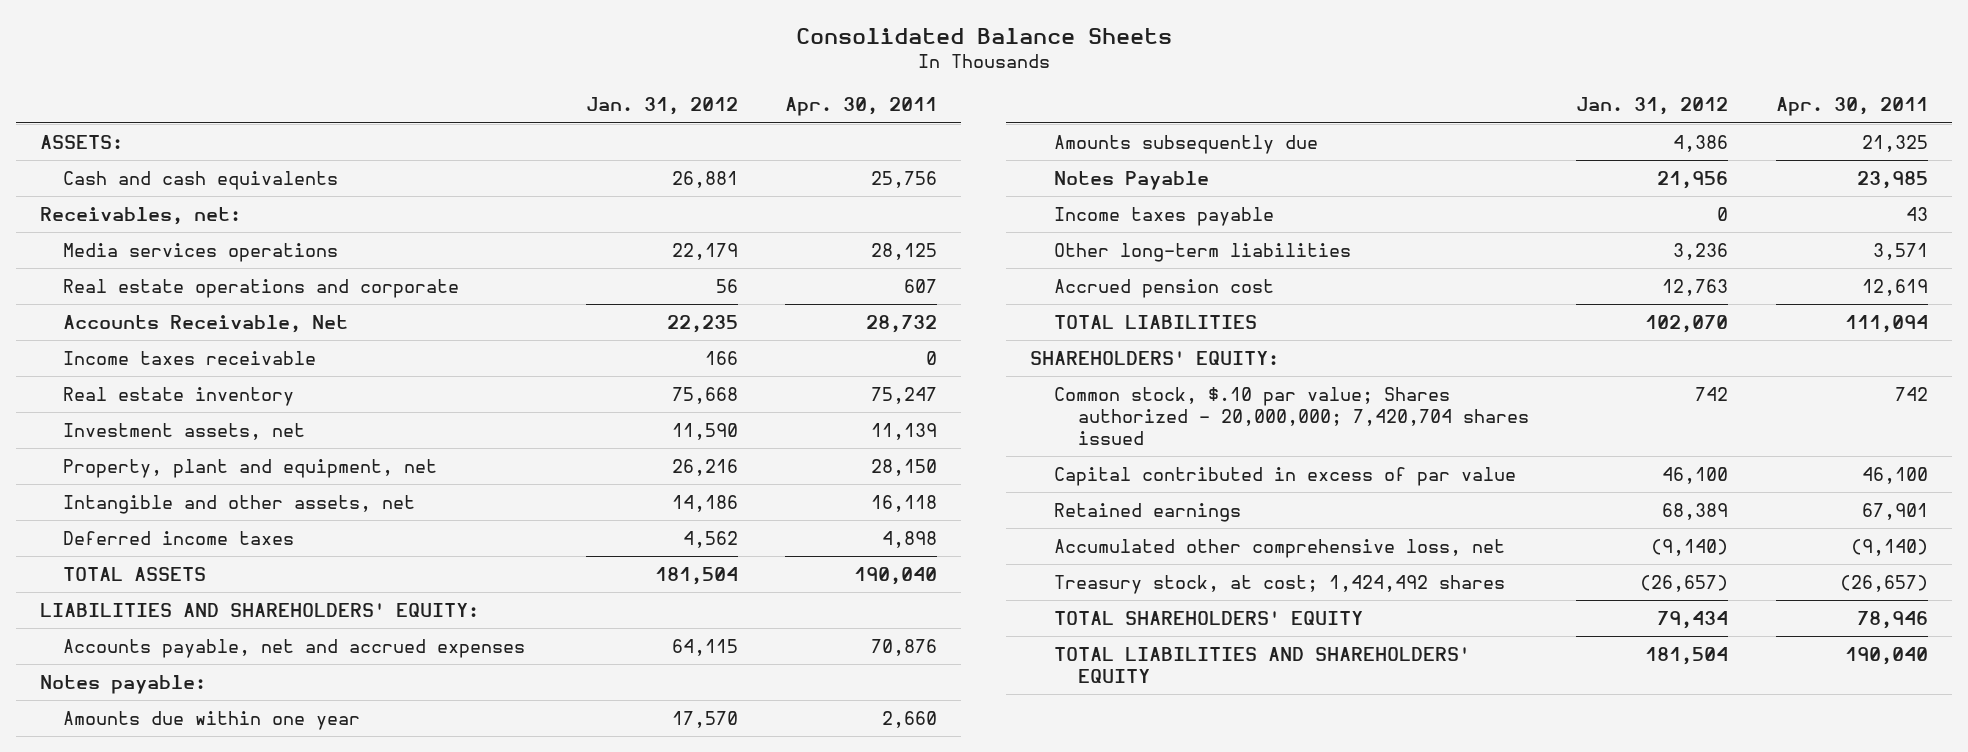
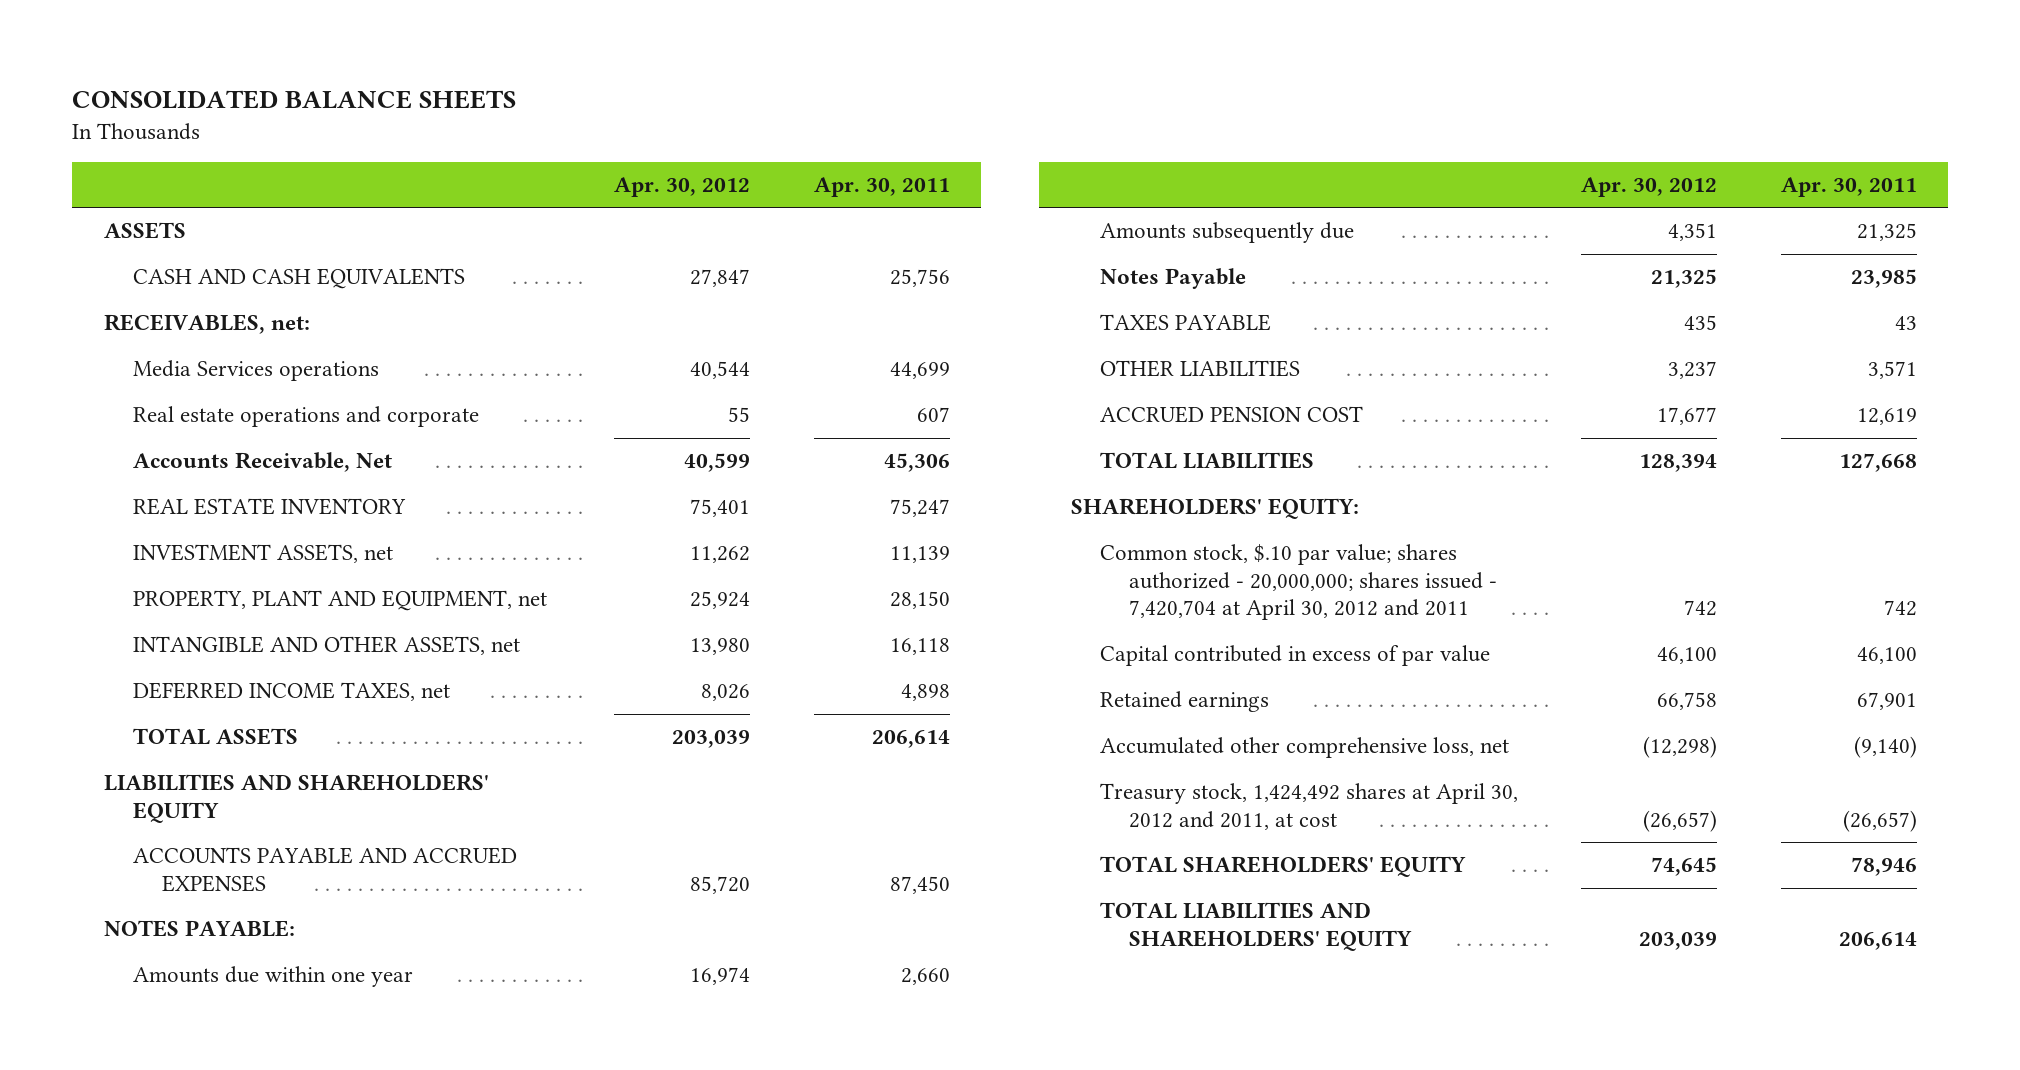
- Consolidated Balance Sheets
+ CONSOLIDATED BALANCE SHEETS
- | Jan. 31, 2012 | Apr. 30, 2011
+ | Apr. 30, 2012 | Apr. 30, 2011
- ASSETS:
- Cash and cash equivalents | 26,881 | 25,756
- Receivables, net:
- Media services operations | 22,179 | 28,125
+ ASSETS
+ CASH AND CASH EQUIVALENTS | 27,847 | 25,756
+ RECEIVABLES, net:
+ Media Services operations | 40,544 | 44,699
- Accounts Receivable, Net | 22,235 | 28,732
- Income taxes receivable | 166 | 0
- Real estate inventory | 75,668 | 75,247
- Investment assets, net | 11,590 | 11,139
- Property, plant and equipment, net | 26,216 | 28,150
- Intangible and other assets, net | 14,186 | 16,118
- Deferred income taxes | 4,562 | 4,898
- TOTAL ASSETS | 181,504 | 190,040
- LIABILITIES AND SHAREHOLDERS' EQUITY:
- Accounts payable, net and accrued expenses | 64,115 | 70,876
- Notes payable:
+ Accounts Receivable, Net | 40,599 | 45,306
+ REAL ESTATE INVENTORY | 75,401 | 75,247
+ INVESTMENT ASSETS, net | 11,262 | 11,139
+ PROPERTY, PLANT AND EQUIPMENT, net | 25,924 | 28,150
+ INTANGIBLE AND OTHER ASSETS, net | 13,980 | 16,118
+ DEFERRED INCOME TAXES, net | 8,026 | 4,898
+ TOTAL ASSETS | 203,039 | 206,614
+ LIABILITIES AND SHAREHOLDERS' EQUITY
+ ACCOUNTS PAYABLE AND ACCRUED EXPENSES | 85,720 | 87,450
+ NOTES PAYABLE:
- Income taxes payable | 0 | 43
- Other long-term liabilities | 3,236 | 3,571
- Accrued pension cost | 12,763 | 12,619
- TOTAL LIABILITIES | 102,070 | 111,094
+ TAXES PAYABLE | 435 | 43
+ OTHER LIABILITIES | 3,237 | 3,571
+ ACCRUED PENSION COST | 17,677 | 12,619
+ TOTAL LIABILITIES | 128,394 | 127,668
- Common stock, $.10 par value; Shares authorized - 20,000,000; 7,420,704 shares issued | 742 | 742
+ Common stock, $.10 par value; shares authorized - 20,000,000; shares issued - 7,420,704 at April 30, 2012 and 2011 | 742 | 742
- Treasury stock, at cost; 1,424,492 shares | (26,657) | (26,657)
+ Treasury stock, 1,424,492 shares at April 30, 2012 and 2011, at cost | (26,657) | (26,657)
- TOTAL LIABILITIES AND SHAREHOLDERS' EQUITY | 181,504 | 190,040
+ TOTAL LIABILITIES AND SHAREHOLDERS' EQUITY | 203,039 | 206,614

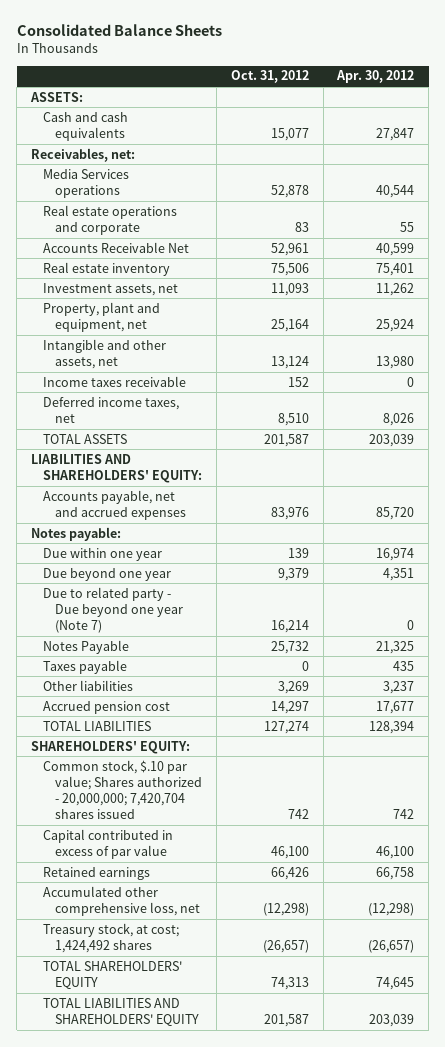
- CONSOLIDATED BALANCE SHEETS
+ Consolidated Balance Sheets
- | Apr. 30, 2012 | Apr. 30, 2011
+ | Oct. 31, 2012 | Apr. 30, 2012
- ASSETS
- CASH AND CASH EQUIVALENTS | 27,847 | 25,756
- RECEIVABLES, net:
+ ASSETS:
+ Cash and cash equivalents | 15,077 | 27,847
+ Receivables, net:
- Accounts Receivable, Net | 40,599 | 45,306
- REAL ESTATE INVENTORY | 75,401 | 75,247
- INVESTMENT ASSETS, net | 11,262 | 11,139
- PROPERTY, PLANT AND EQUIPMENT, net | 25,924 | 28,150
- INTANGIBLE AND OTHER ASSETS, net | 13,980 | 16,118
- DEFERRED INCOME TAXES, net | 8,026 | 4,898
+ Accounts Receivable Net | 52,961 | 40,599
+ Real estate inventory | 75,506 | 75,401
+ Investment assets, net | 11,093 | 11,262
+ Property, plant and equipment, net | 25,164 | 25,924
+ Intangible and other assets, net | 13,124 | 13,980
+ Income taxes receivable | 152 | 0
+ Deferred income taxes, net | 8,510 | 8,026
- LIABILITIES AND SHAREHOLDERS' EQUITY
- ACCOUNTS PAYABLE AND ACCRUED EXPENSES | 85,720 | 87,450
- NOTES PAYABLE:
- Amounts due within one year | 16,974 | 2,660
- Amounts subsequently due | 4,351 | 21,325
+ LIABILITIES AND SHAREHOLDERS' EQUITY:
+ Accounts payable, net and accrued expenses | 83,976 | 85,720
+ Notes payable:
+ Due within one year | 139 | 16,974
+ Due beyond one year | 9,379 | 4,351
+ Due to related party - Due beyond one year (Note 7) | 16,214 | 0
- TAXES PAYABLE | 435 | 43
- OTHER LIABILITIES | 3,237 | 3,571
- ACCRUED PENSION COST | 17,677 | 12,619
+ Taxes payable | 0 | 435
+ Other liabilities | 3,269 | 3,237
+ Accrued pension cost | 14,297 | 17,677
- Common stock, $.10 par value; shares authorized - 20,000,000; shares issued - 7,420,704 at April 30, 2012 and 2011 | 742 | 742
+ Common stock, $.10 par value; Shares authorized - 20,000,000; 7,420,704 shares issued | 742 | 742
- Treasury stock, 1,424,492 shares at April 30, 2012 and 2011, at cost | (26,657) | (26,657)
+ Treasury stock, at cost; 1,424,492 shares | (26,657) | (26,657)

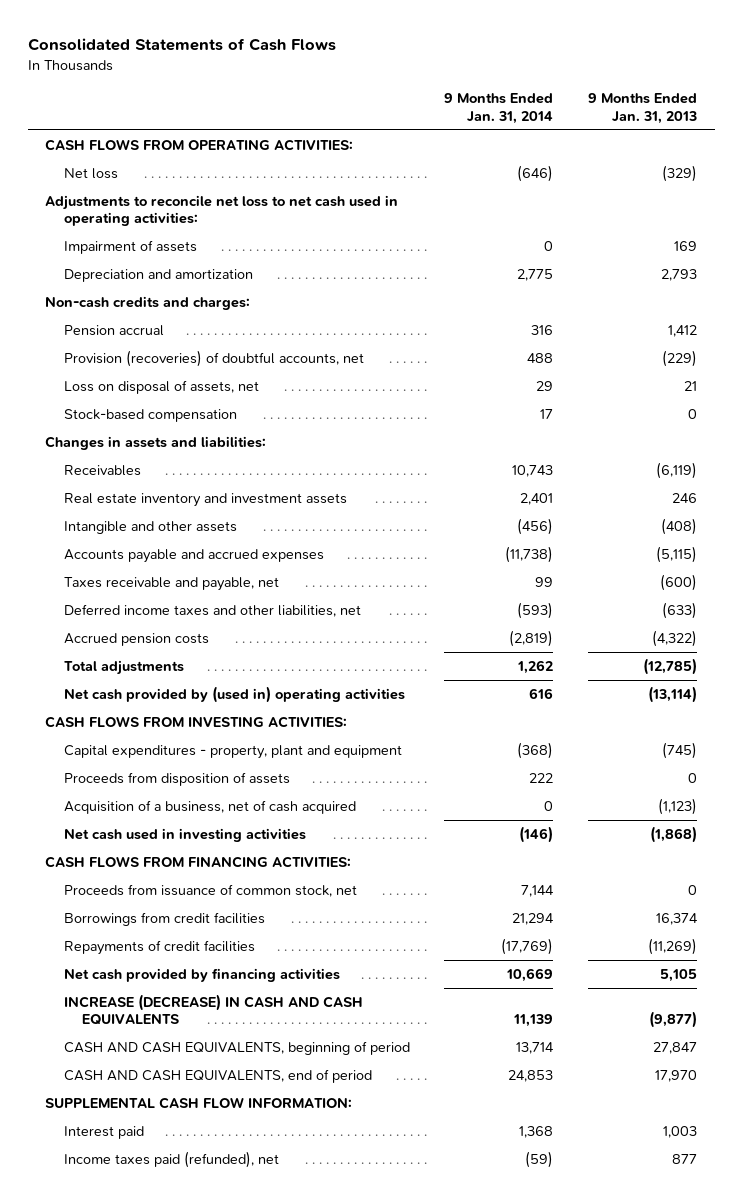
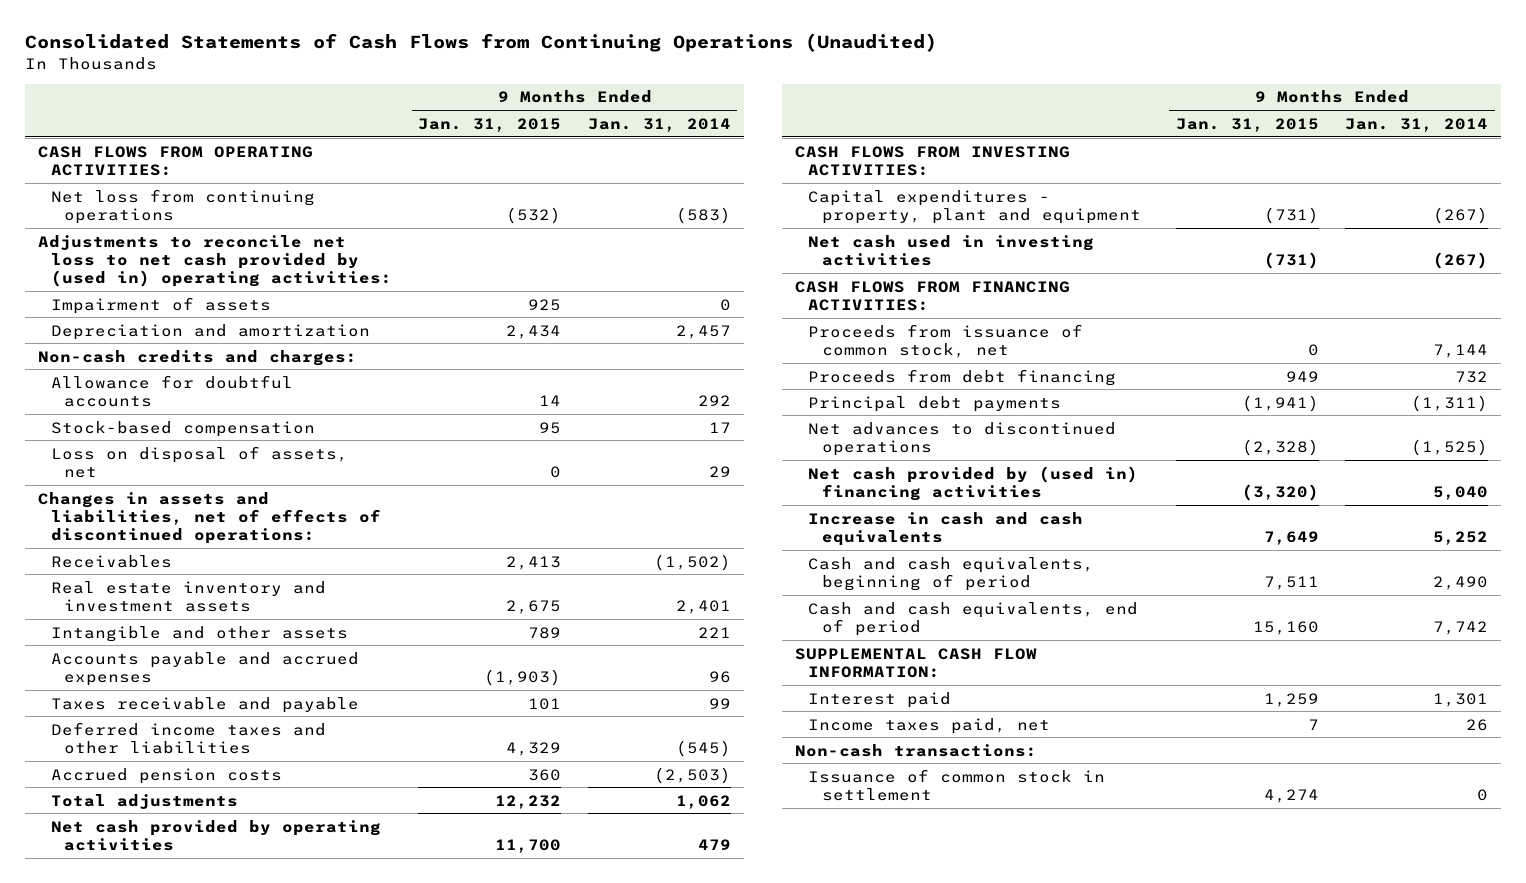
- Consolidated Statements of Cash Flows
+ Consolidated Statements of Cash Flows from Continuing Operations (Unaudited)
- | 9 Months Ended Jan. 31, 2014 | 9 Months Ended Jan. 31, 2013
+ | 9 Months Ended Jan. 31, 2015 | 9 Months Ended Jan. 31, 2014
- Net loss | (646) | (329)
- Adjustments to reconcile net loss to net cash used in operating activities:
+ Net loss from continuing operations | (532) | (583)
+ Adjustments to reconcile net loss to net cash provided by (used in) operating activities:
- Depreciation and amortization | 2,775 | 2,793
+ Depreciation and amortization | 2,434 | 2,457
- Pension accrual | 316 | 1,412
- Provision (recoveries) of doubtful accounts, net | 488 | (229)
+ Allowance for doubtful accounts | 14 | 292
- Changes in assets and liabilities:
- Receivables | 10,743 | (6,119)
moved down: Loss on disposal of assets, net | 0 | 29
+ Changes in assets and liabilities, net of effects of discontinued operations:
+ Receivables | 2,413 | (1,502)
- Intangible and other assets | (456) | (408)
- Accounts payable and accrued expenses | (11,738) | (5,115)
- Taxes receivable and payable, net | 99 | (600)
- Deferred income taxes and other liabilities, net | (593) | (633)
- Accrued pension costs | (2,819) | (4,322)
- Total adjustments | 1,262 | (12,785)
- Net cash provided by (used in) operating activities | 616 | (13,114)
+ Intangible and other assets | 789 | 221
+ Accounts payable and accrued expenses | (1,903) | 96
+ Taxes receivable and payable | 101 | 99
+ Deferred income taxes and other liabilities | 4,329 | (545)
+ Accrued pension costs | 360 | (2,503)
+ Total adjustments | 12,232 | 1,062
+ Net cash provided by operating activities | 11,700 | 479
- Capital expenditures - property, plant and equipment | (368) | (745)
- Proceeds from disposition of assets | 222 | 0
- Acquisition of a business, net of cash acquired | 0 | (1,123)
- Net cash used in investing activities | (146) | (1,868)
+ Capital expenditures - property, plant and equipment | (731) | (267)
+ Net cash used in investing activities | (731) | (267)
- Borrowings from credit facilities | 21,294 | 16,374
- Repayments of credit facilities | (17,769) | (11,269)
- Net cash provided by financing activities | 10,669 | 5,105
- INCREASE (DECREASE) IN CASH AND CASH EQUIVALENTS | 11,139 | (9,877)
- CASH AND CASH EQUIVALENTS, beginning of period | 13,714 | 27,847
- CASH AND CASH EQUIVALENTS, end of period | 24,853 | 17,970
+ Proceeds from debt financing | 949 | 732
+ Principal debt payments | (1,941) | (1,311)
+ Net advances to discontinued operations | (2,328) | (1,525)
+ Net cash provided by (used in) financing activities | (3,320) | 5,040
+ Increase in cash and cash equivalents | 7,649 | 5,252
+ Cash and cash equivalents, beginning of period | 7,511 | 2,490
+ Cash and cash equivalents, end of period | 15,160 | 7,742
- Interest paid | 1,368 | 1,003
- Income taxes paid (refunded), net | (59) | 877
+ Interest paid | 1,259 | 1,301
+ Income taxes paid, net | 7 | 26
+ Non-cash transactions:
+ Issuance of common stock in settlement | 4,274 | 0

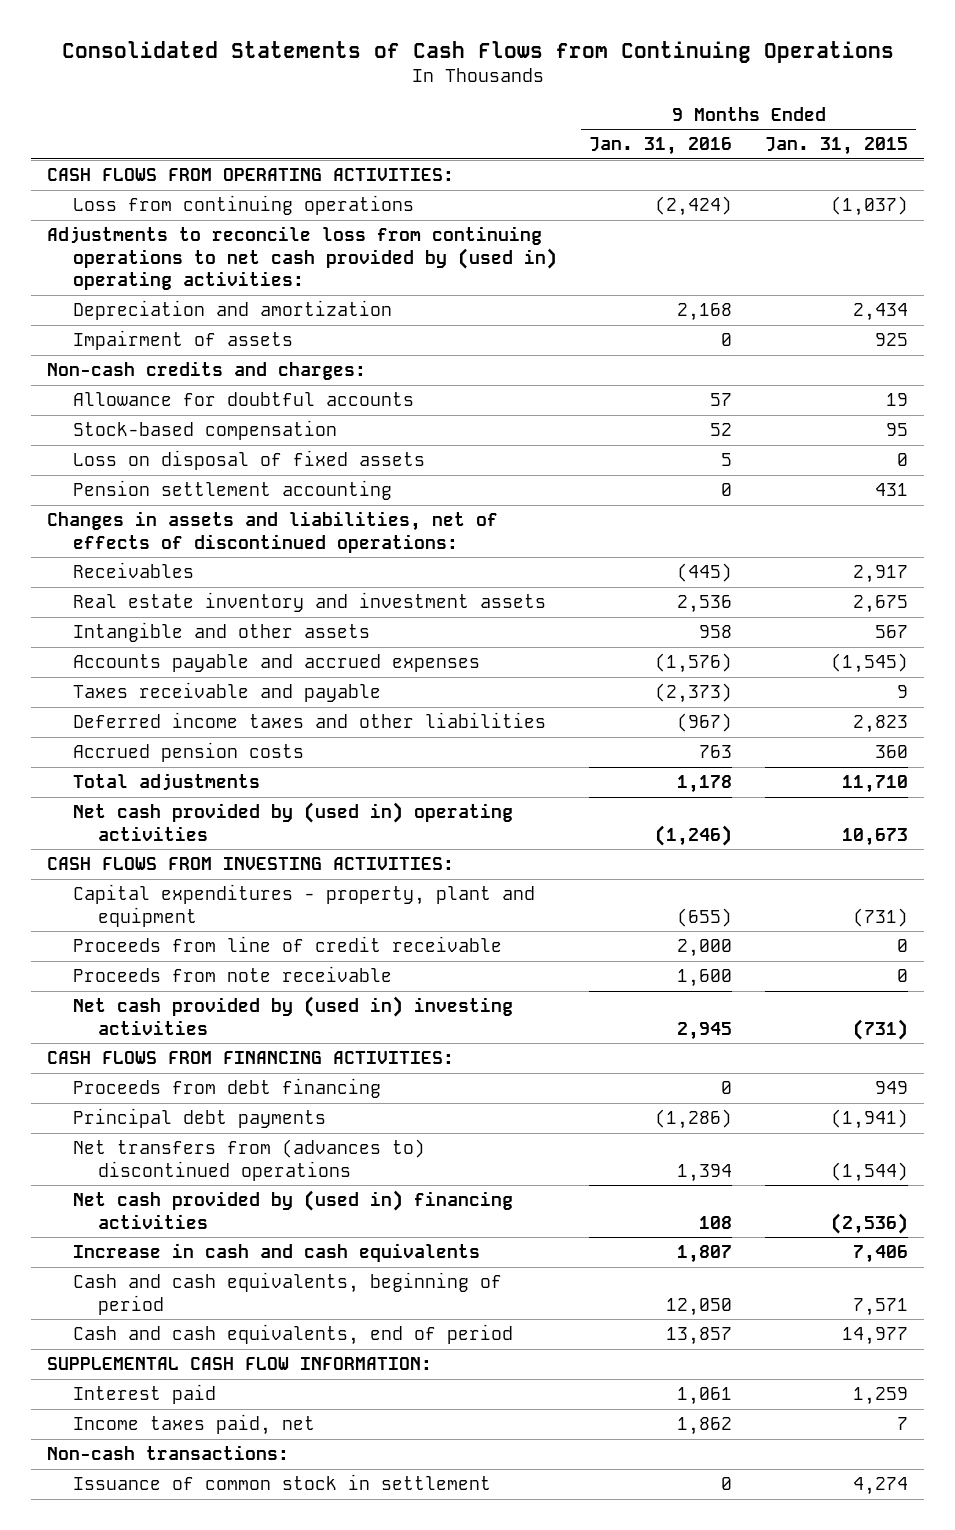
- Consolidated Statements of Cash Flows from Continuing Operations (Unaudited)
+ Consolidated Statements of Cash Flows from Continuing Operations
- | 9 Months Ended Jan. 31, 2015 | 9 Months Ended Jan. 31, 2014
+ | 9 Months Ended Jan. 31, 2016 | 9 Months Ended Jan. 31, 2015
- Net loss from continuing operations | (532) | (583)
- Adjustments to reconcile net loss to net cash provided by (used in) operating activities:
+ Loss from continuing operations | (2,424) | (1,037)
+ Adjustments to reconcile loss from continuing operations to net cash provided by (used in) operating activities:
moved down: Impairment of assets | 0 | 925
- Allowance for doubtful accounts | 14 | 292
+ Allowance for doubtful accounts | 57 | 19
- Loss on disposal of assets, net | 0 | 29
+ Loss on disposal of fixed assets | 5 | 0
+ Pension settlement accounting | 0 | 431
- Receivables | 2,413 | (1,502)
+ Receivables | (445) | 2,917
- Intangible and other assets | 789 | 221
- Accounts payable and accrued expenses | (1,903) | 96
- Taxes receivable and payable | 101 | 99
- Deferred income taxes and other liabilities | 4,329 | (545)
+ Intangible and other assets | 958 | 567
+ Accounts payable and accrued expenses | (1,576) | (1,545)
+ Taxes receivable and payable | (2,373) | 9
+ Deferred income taxes and other liabilities | (967) | 2,823
- Total adjustments | 12,232 | 1,062
- Net cash provided by operating activities | 11,700 | 479
+ Total adjustments | 1,178 | 11,710
+ Net cash provided by (used in) operating activities | (1,246) | 10,673
- Net cash used in investing activities | (731) | (267)
+ Proceeds from line of credit receivable | 2,000 | 0
+ Proceeds from note receivable | 1,600 | 0
+ Net cash provided by (used in) investing activities | 2,945 | (731)
- Proceeds from issuance of common stock, net | 0 | 7,144
- Net advances to discontinued operations | (2,328) | (1,525)
- Net cash provided by (used in) financing activities | (3,320) | 5,040
- Increase in cash and cash equivalents | 7,649 | 5,252
- Cash and cash equivalents, beginning of period | 7,511 | 2,490
- Cash and cash equivalents, end of period | 15,160 | 7,742
+ Net transfers from (advances to) discontinued operations | 1,394 | (1,544)
+ Net cash provided by (used in) financing activities | 108 | (2,536)
+ Increase in cash and cash equivalents | 1,807 | 7,406
+ Cash and cash equivalents, beginning of period | 12,050 | 7,571
+ Cash and cash equivalents, end of period | 13,857 | 14,977

